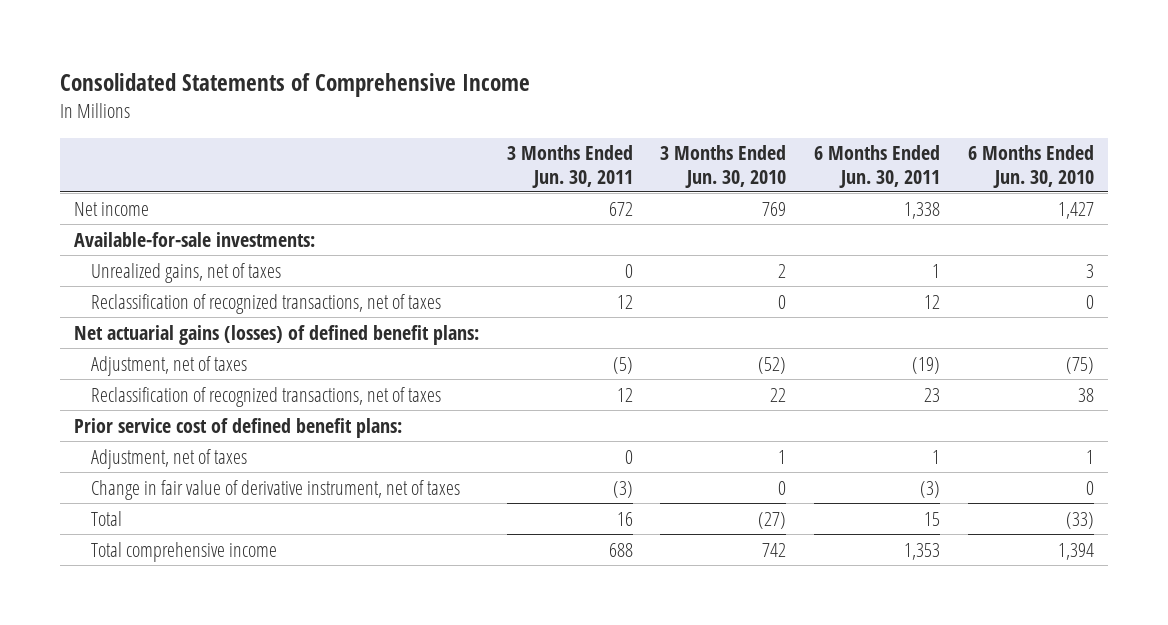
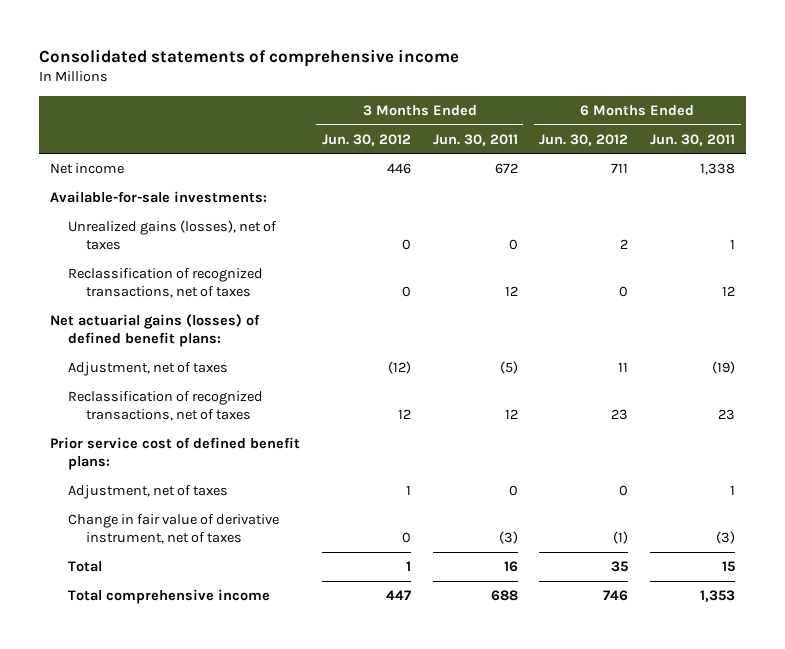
- Consolidated Statements of Comprehensive Income
+ Consolidated statements of comprehensive income
- | 3 Months Ended Jun. 30, 2011 | 3 Months Ended Jun. 30, 2010 | 6 Months Ended Jun. 30, 2011 | 6 Months Ended Jun. 30, 2010
+ | 3 Months Ended Jun. 30, 2012 | 3 Months Ended Jun. 30, 2011 | 6 Months Ended Jun. 30, 2012 | 6 Months Ended Jun. 30, 2011
- Unrealized gains, net of taxes | 0 | 2 | 1 | 3
+ Unrealized gains (losses), net of taxes | 0 | 0 | 2 | 1

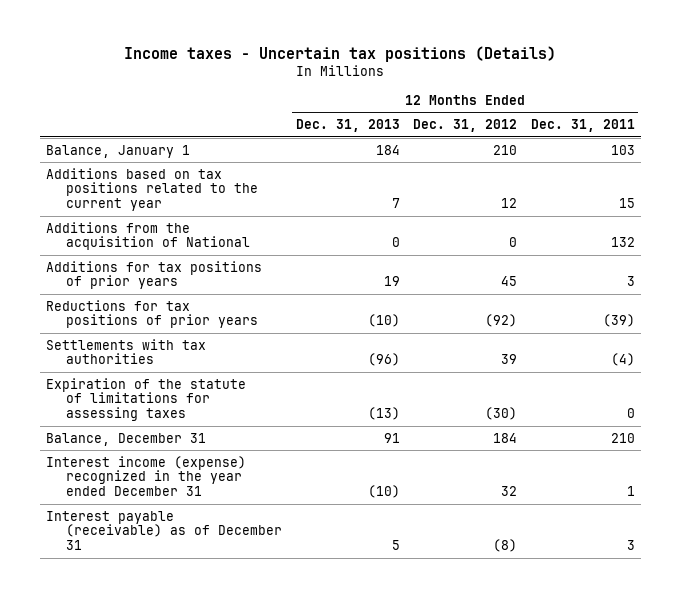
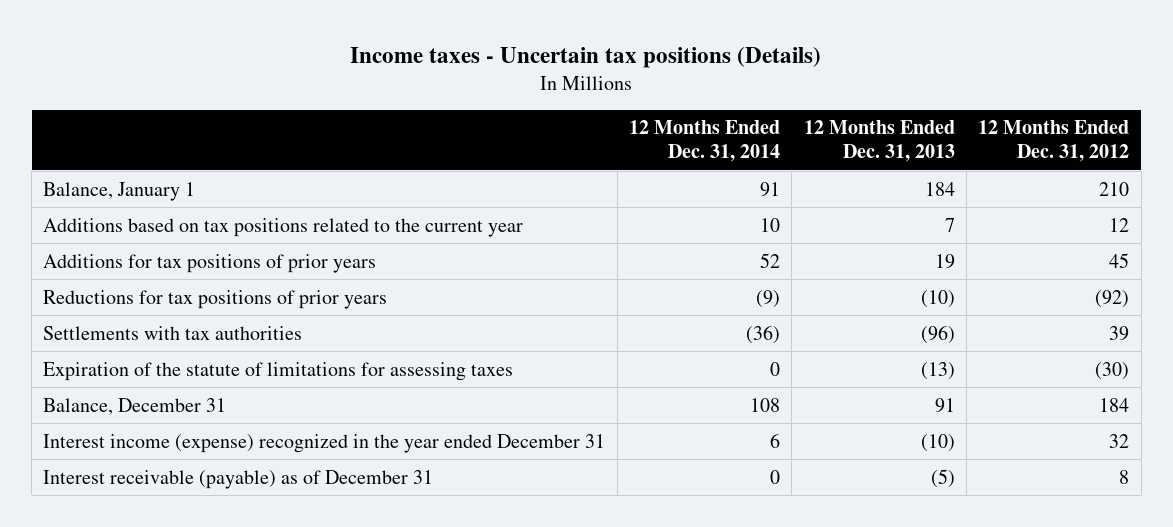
- | 12 Months Ended Dec. 31, 2013 | 12 Months Ended Dec. 31, 2012 | 12 Months Ended Dec. 31, 2011
+ | 12 Months Ended Dec. 31, 2014 | 12 Months Ended Dec. 31, 2013 | 12 Months Ended Dec. 31, 2012
- Additions from the acquisition of National | 0 | 0 | 132
- Interest payable (receivable) as of December 31 | 5 | (8) | 3
+ Interest receivable (payable) as of December 31 | 0 | (5) | 8

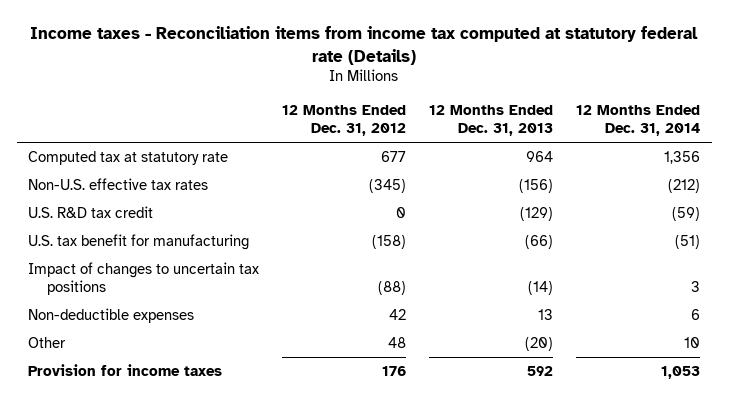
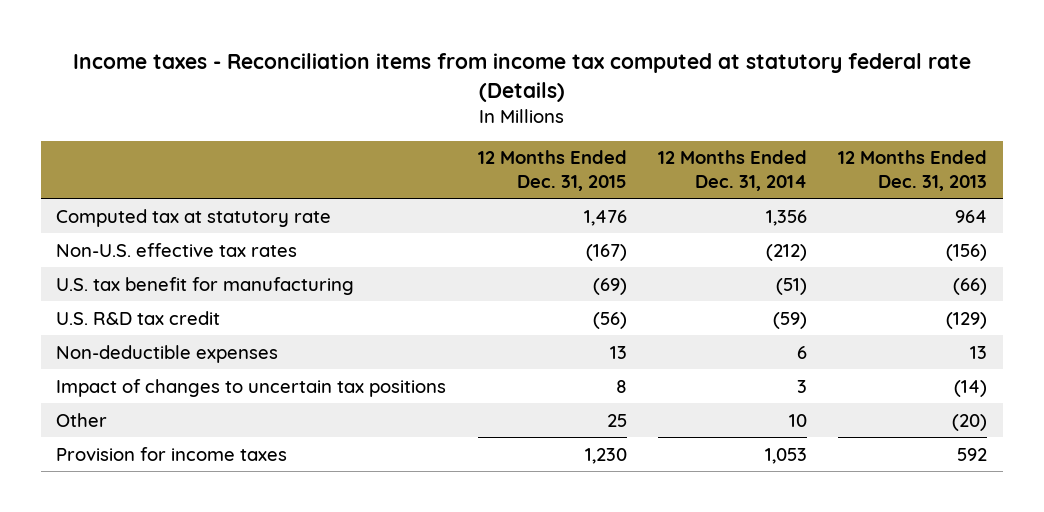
- | 12 Months Ended Dec. 31, 2012 | 12 Months Ended Dec. 31, 2013 | 12 Months Ended Dec. 31, 2014
+ | 12 Months Ended Dec. 31, 2015 | 12 Months Ended Dec. 31, 2014 | 12 Months Ended Dec. 31, 2013
moved down: U.S. R&D tax credit | (56) | (59) | (129)
moved down: Impact of changes to uncertain tax positions | 8 | 3 | (14)

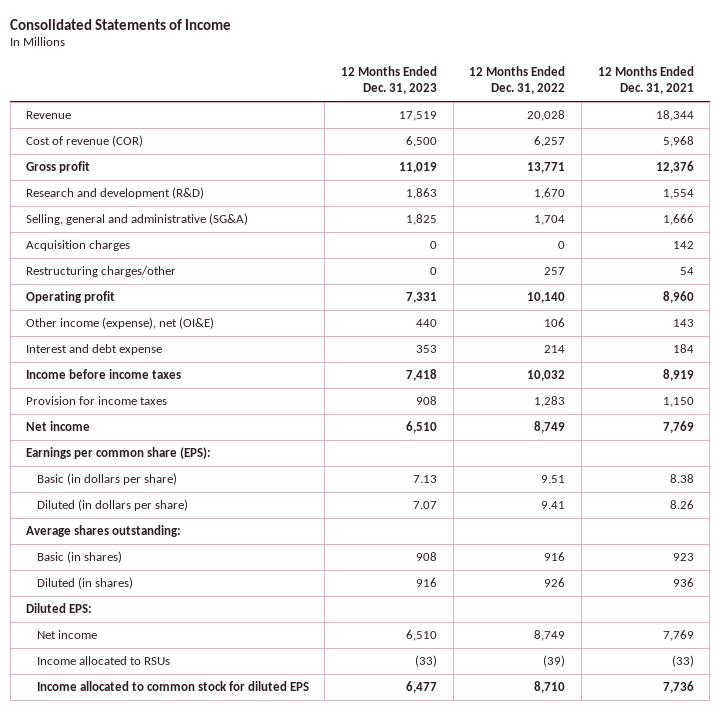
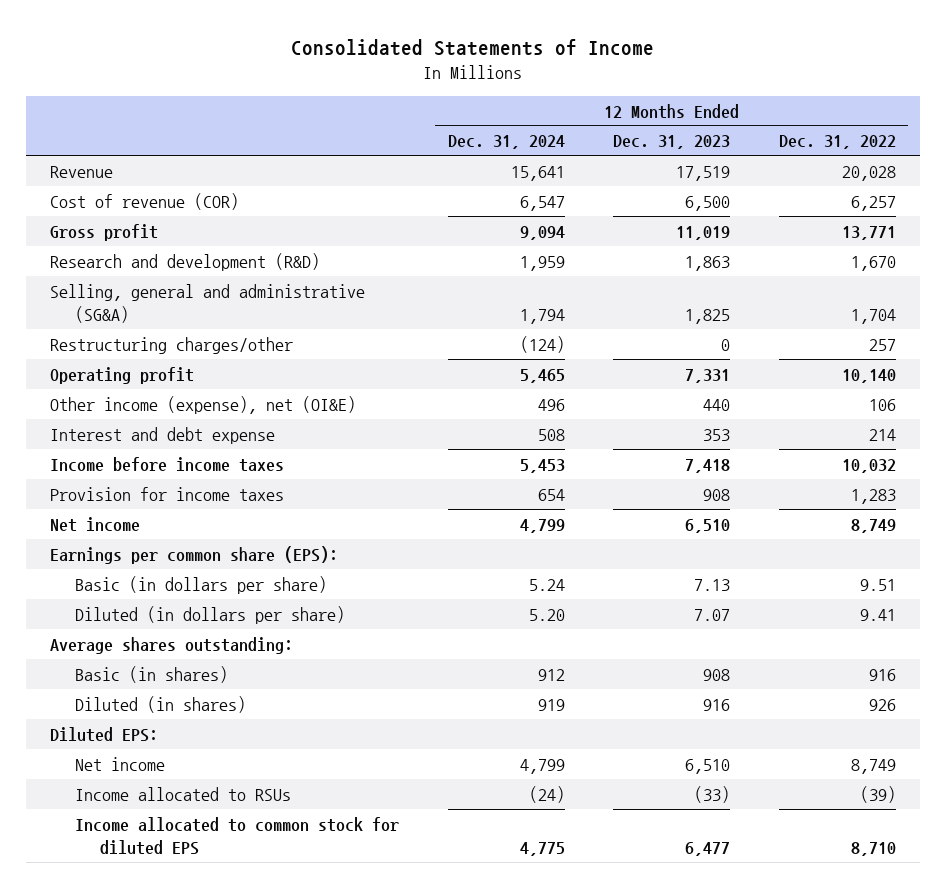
- | 12 Months Ended Dec. 31, 2023 | 12 Months Ended Dec. 31, 2022 | 12 Months Ended Dec. 31, 2021
+ | 12 Months Ended Dec. 31, 2024 | 12 Months Ended Dec. 31, 2023 | 12 Months Ended Dec. 31, 2022
- Acquisition charges | 0 | 0 | 142

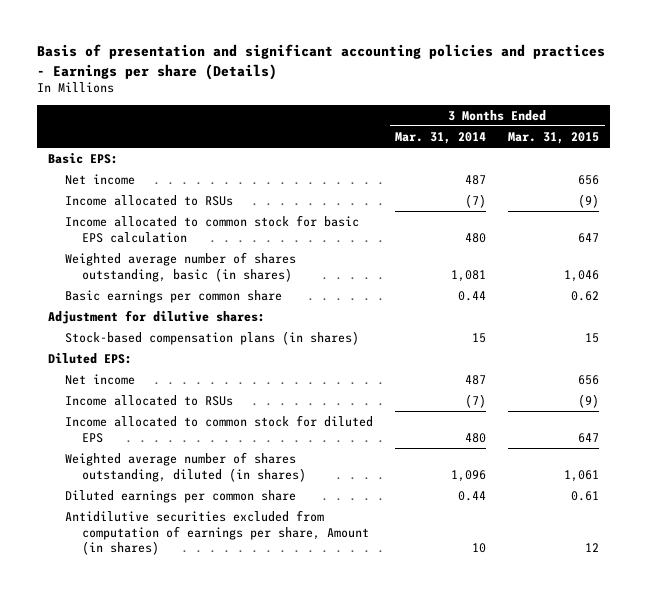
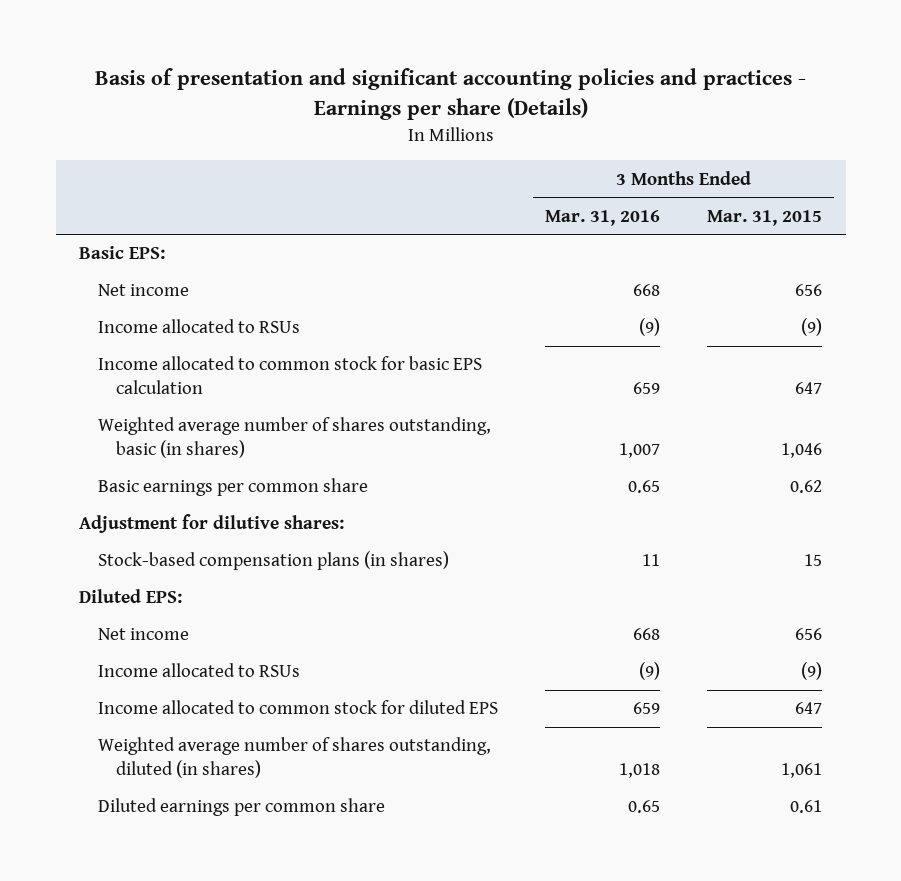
- | 3 Months Ended Mar. 31, 2014 | 3 Months Ended Mar. 31, 2015
+ | 3 Months Ended Mar. 31, 2016 | 3 Months Ended Mar. 31, 2015
- Antidilutive securities excluded from computation of earnings per share, Amount (in shares) | 10 | 12

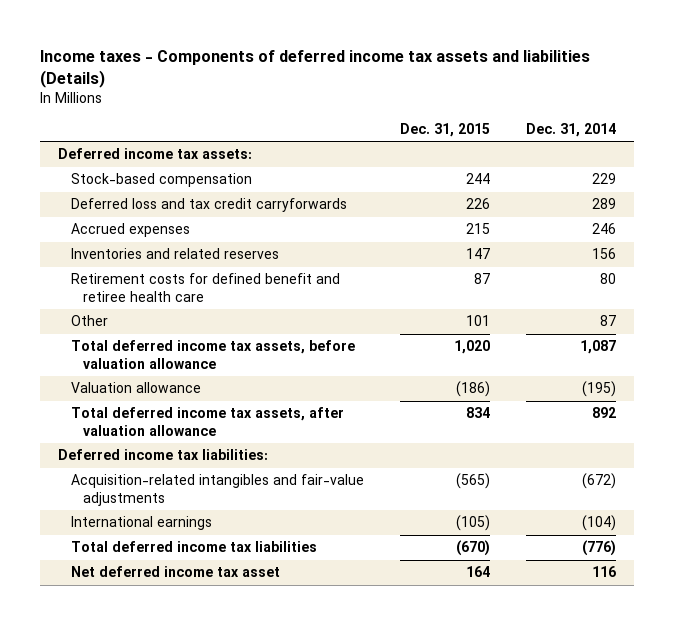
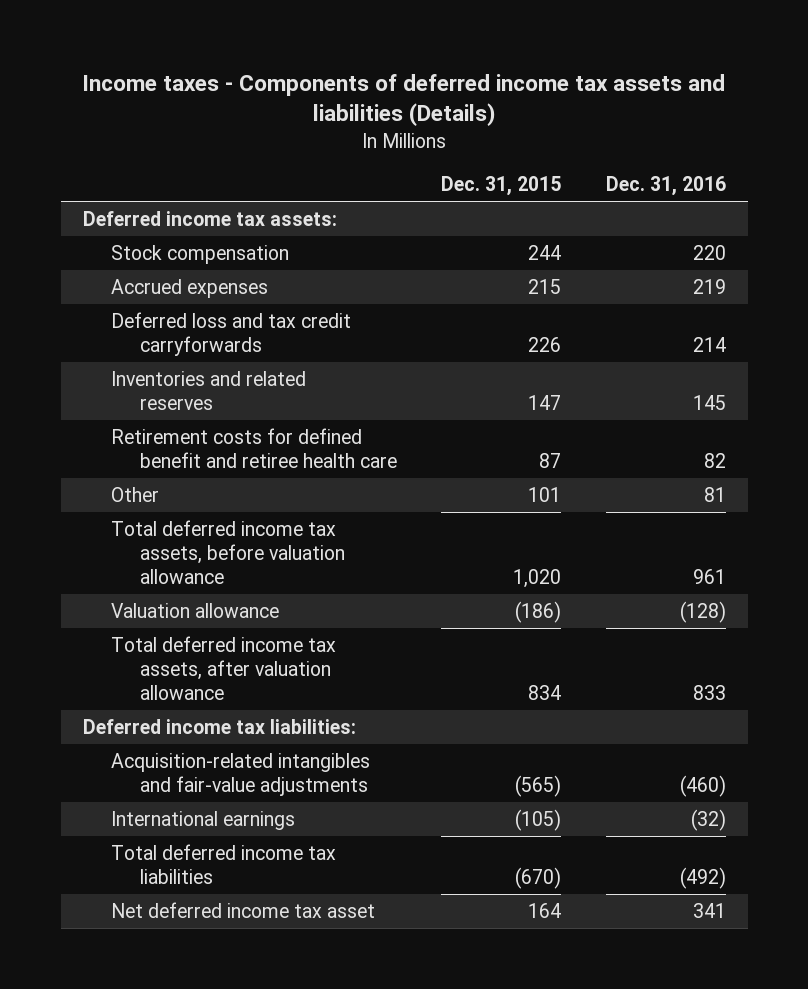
- | Dec. 31, 2015 | Dec. 31, 2014
+ | Dec. 31, 2015 | Dec. 31, 2016
- Stock-based compensation | 244 | 229
+ Stock compensation | 244 | 220
moved down: Deferred loss and tax credit carryforwards | 226 | 214

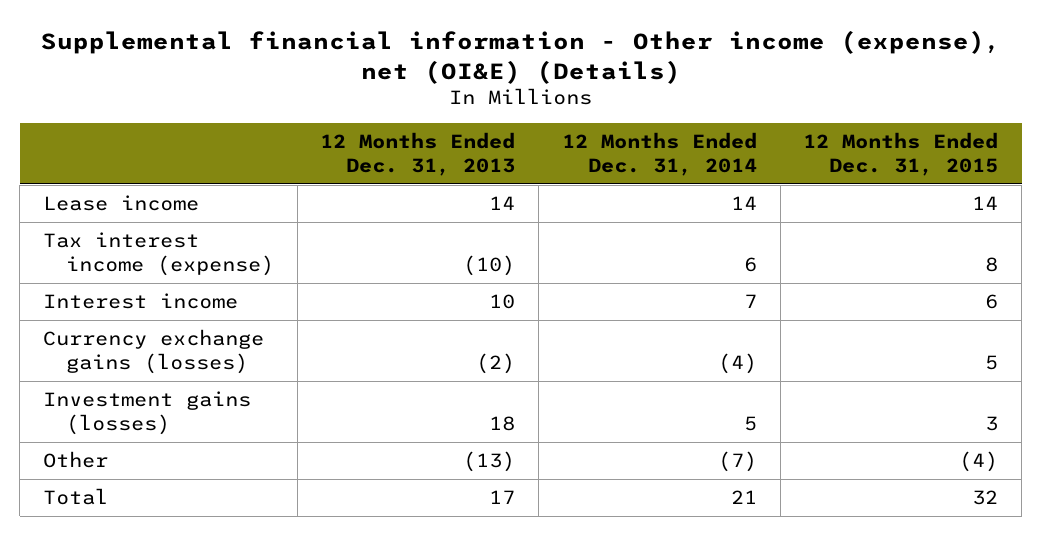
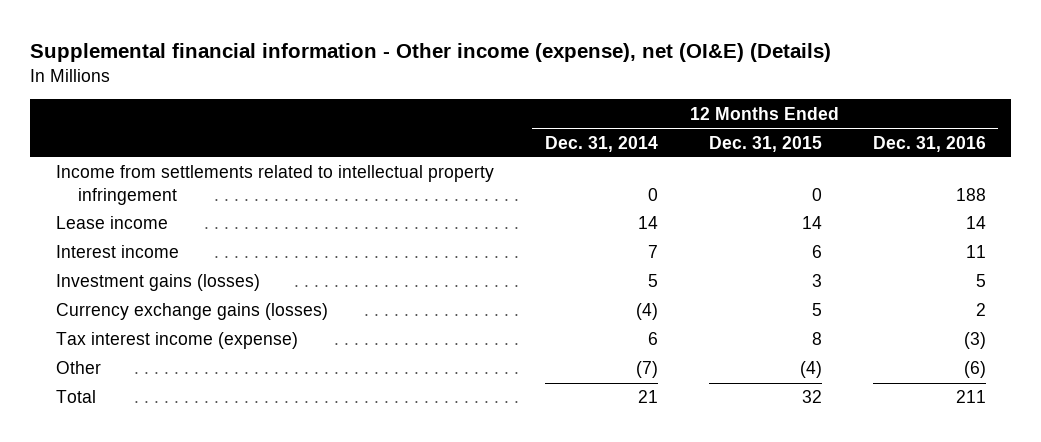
- | 12 Months Ended Dec. 31, 2013 | 12 Months Ended Dec. 31, 2014 | 12 Months Ended Dec. 31, 2015
+ | 12 Months Ended Dec. 31, 2014 | 12 Months Ended Dec. 31, 2015 | 12 Months Ended Dec. 31, 2016
+ Income from settlements related to intellectual property infringement | 0 | 0 | 188
moved down: Currency exchange gains (losses) | (4) | 5 | 2
moved down: Tax interest income (expense) | 6 | 8 | (3)

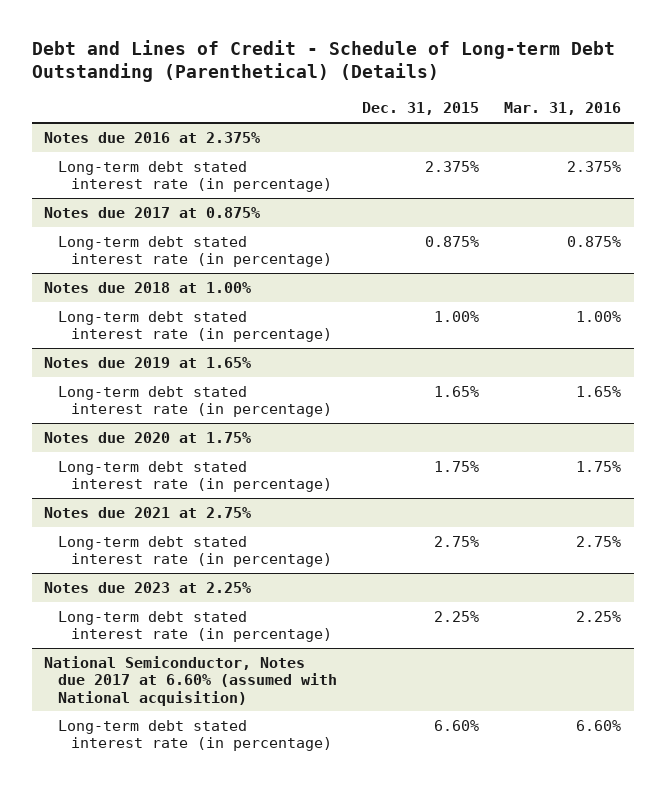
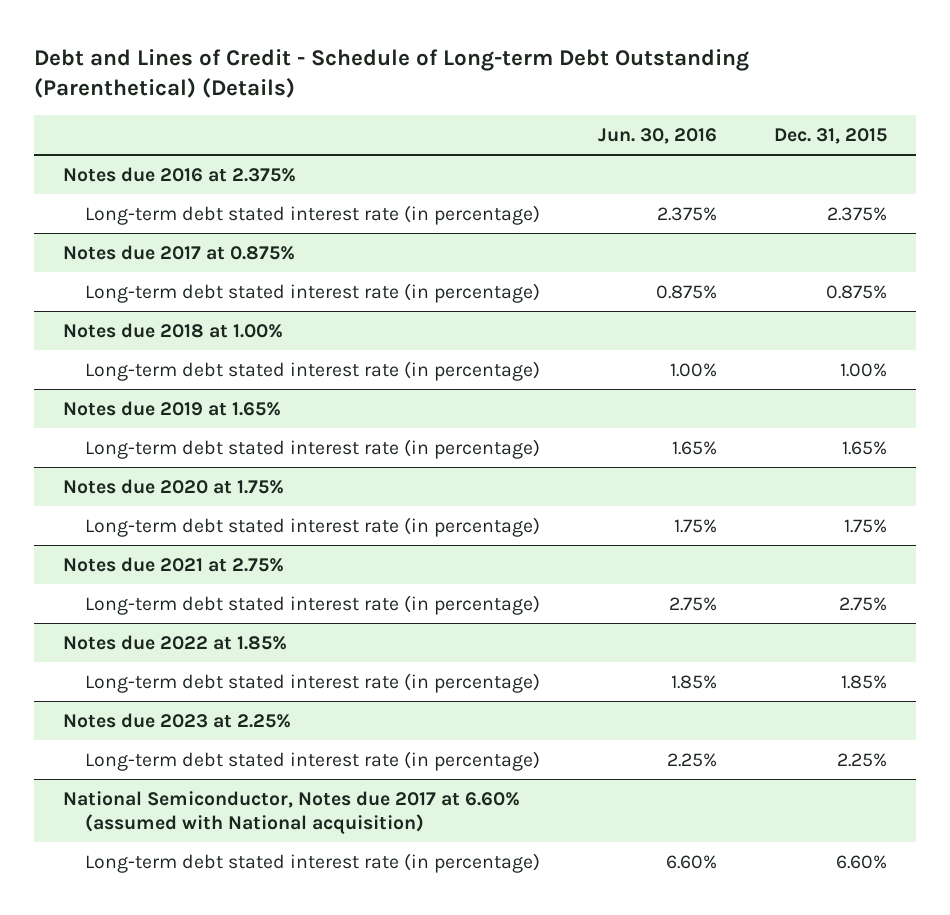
- | Dec. 31, 2015 | Mar. 31, 2016
+ | Jun. 30, 2016 | Dec. 31, 2015
+ Notes due 2022 at 1.85%
+ Long-term debt stated interest rate (in percentage) | 1.85% | 1.85%

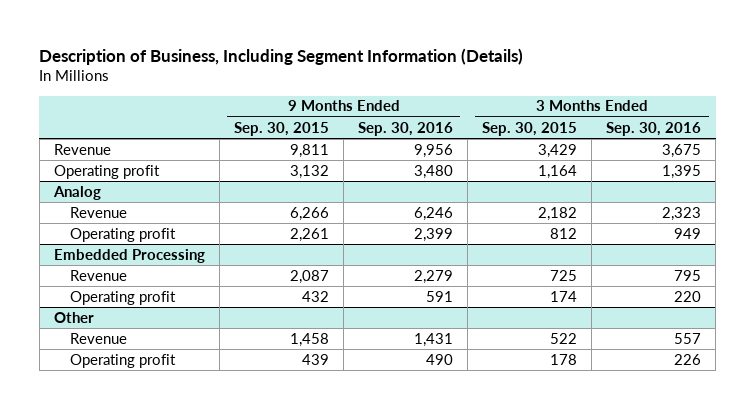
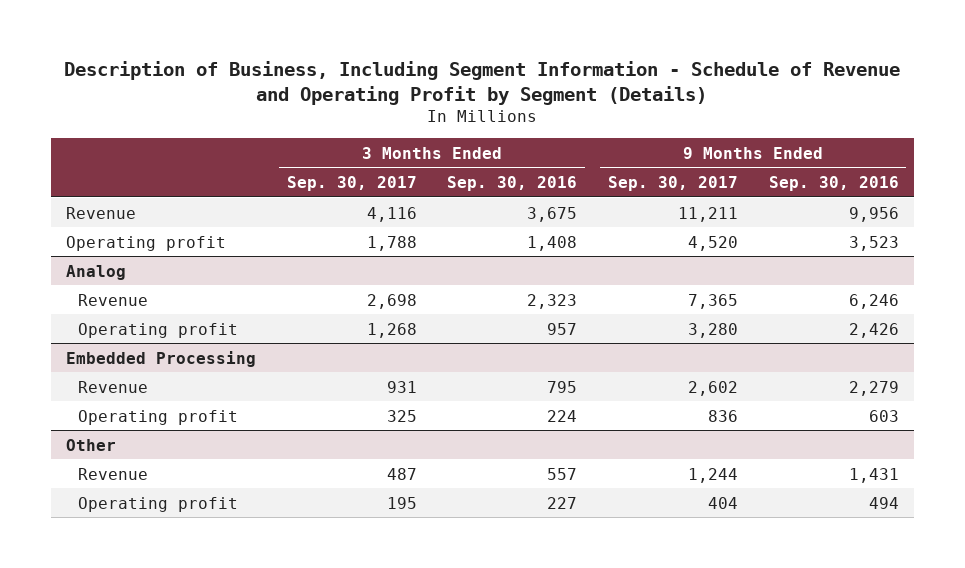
- Description of Business, Including Segment Information (Details)
+ Description of Business, Including Segment Information - Schedule of Revenue and Operating Profit by Segment (Details)
- | 9 Months Ended Sep. 30, 2015 | 9 Months Ended Sep. 30, 2016 | 3 Months Ended Sep. 30, 2015 | 3 Months Ended Sep. 30, 2016
+ | 3 Months Ended Sep. 30, 2017 | 3 Months Ended Sep. 30, 2016 | 9 Months Ended Sep. 30, 2017 | 9 Months Ended Sep. 30, 2016
- Operating profit | 3,132 | 3,480 | 1,164 | 1,395
+ Operating profit | 1,788 | 1,408 | 4,520 | 3,523
@ Analog
- Operating profit | 2,261 | 2,399 | 812 | 949
+ Operating profit | 1,268 | 957 | 3,280 | 2,426
@ Embedded Processing
- Operating profit | 432 | 591 | 174 | 220
+ Operating profit | 325 | 224 | 836 | 603
@ Other
- Operating profit | 439 | 490 | 178 | 226
+ Operating profit | 195 | 227 | 404 | 494

